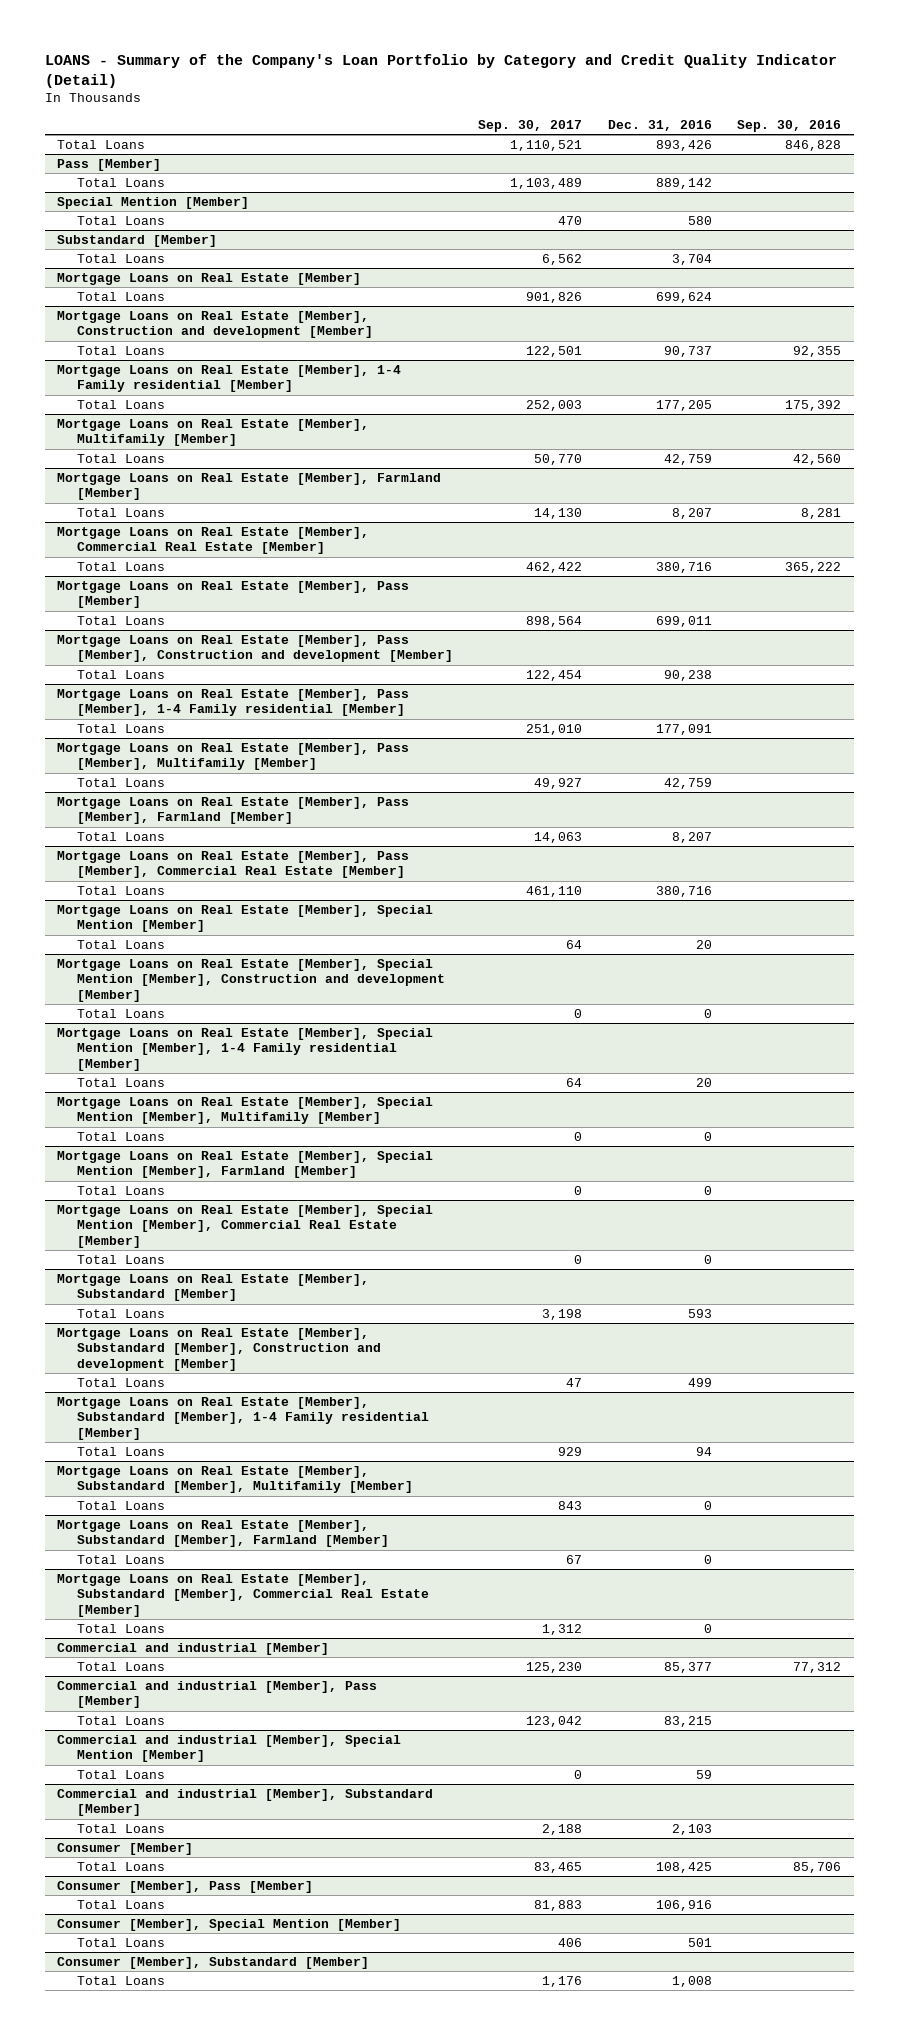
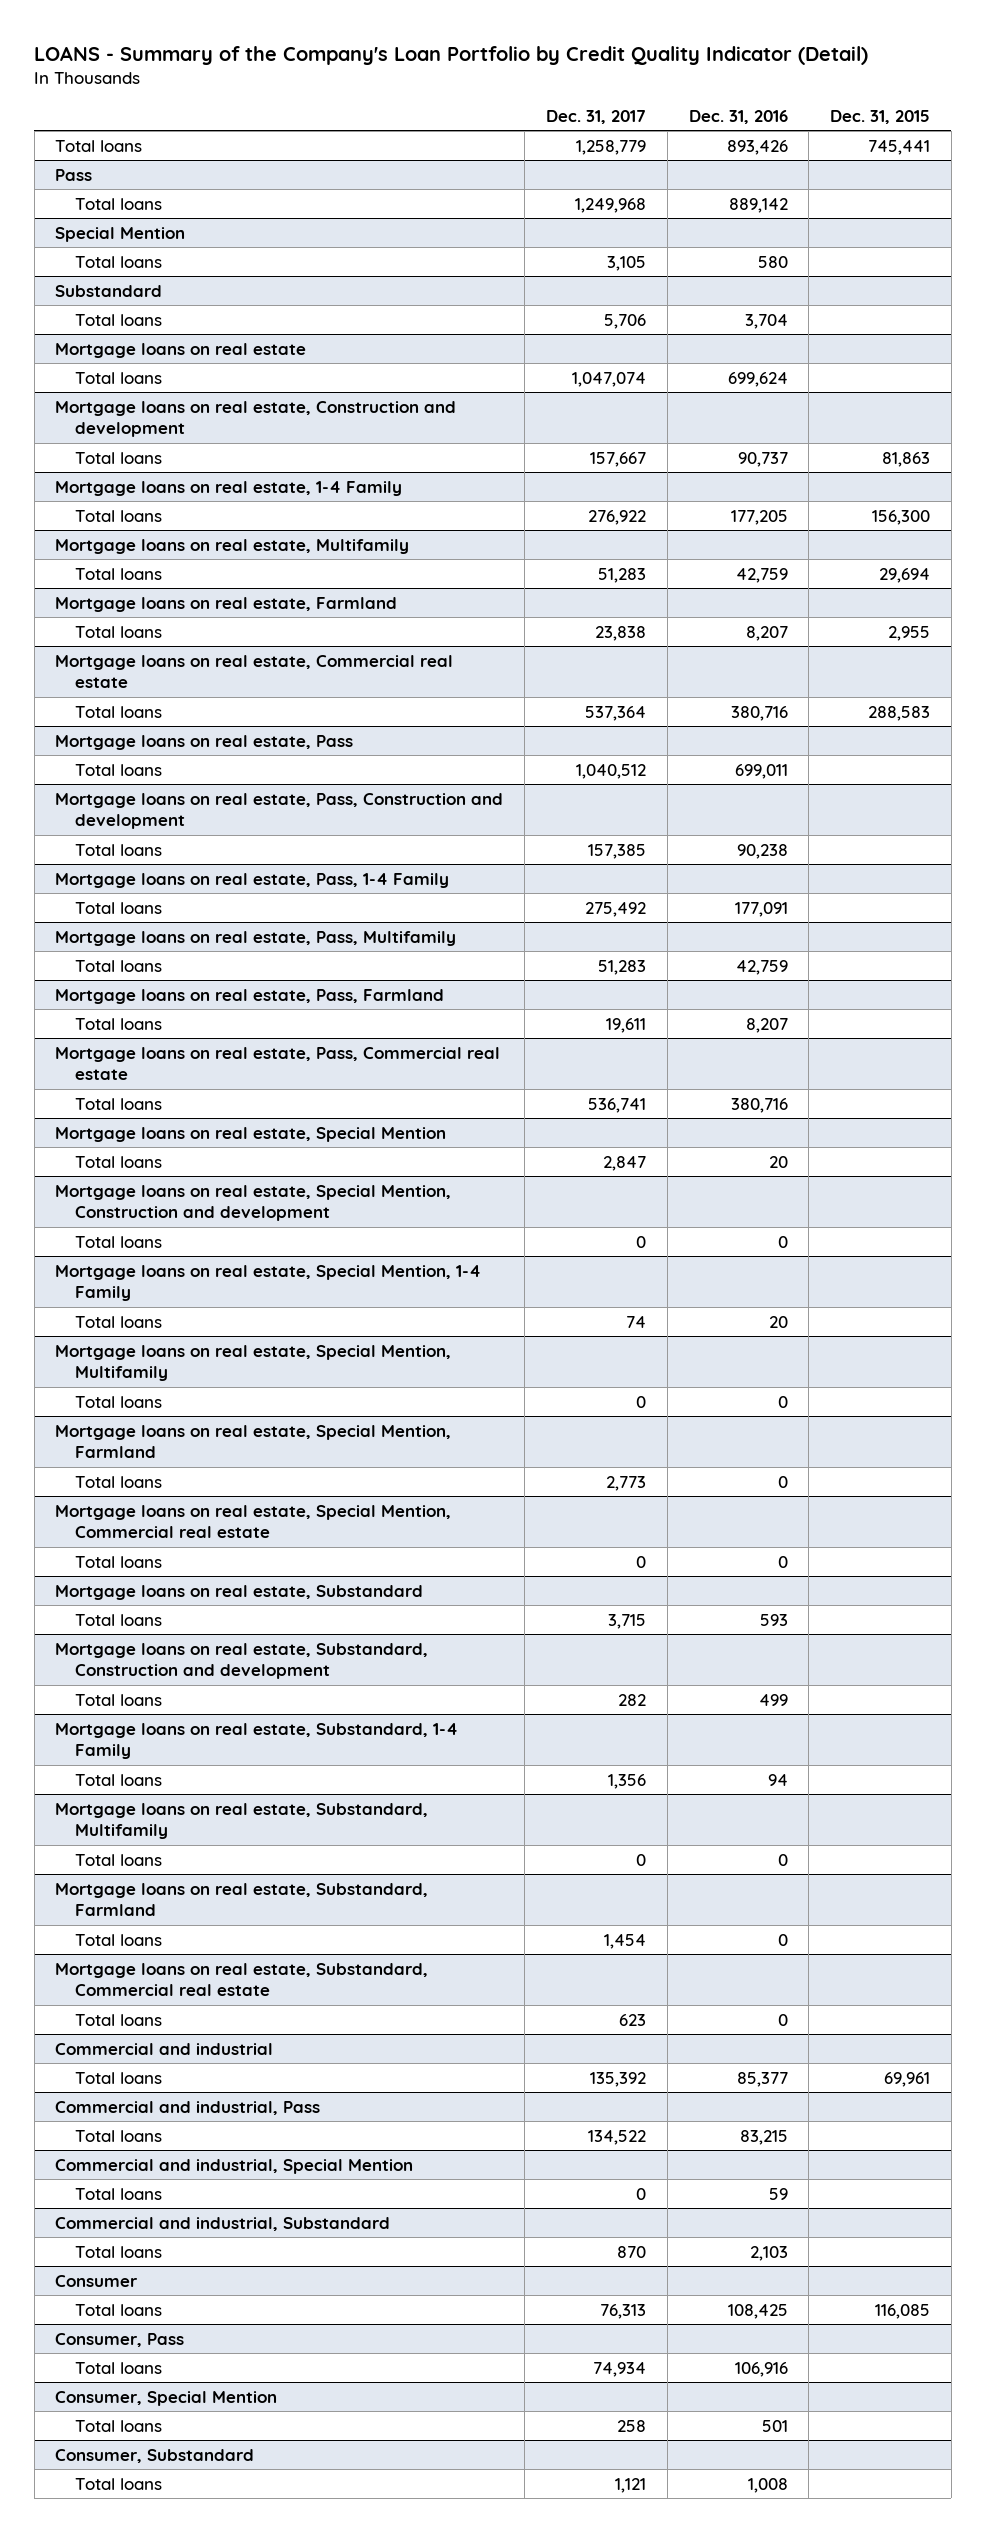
- LOANS - Summary of the Company's Loan Portfolio by Category and Credit Quality Indicator (Detail)
+ LOANS - Summary of the Company's Loan Portfolio by Credit Quality Indicator (Detail)
- | Sep. 30, 2017 | Dec. 31, 2016 | Sep. 30, 2016
+ | Dec. 31, 2017 | Dec. 31, 2016 | Dec. 31, 2015
- Total Loans | 1,110,521 | 893,426 | 846,828
- Pass [Member]
- Total Loans | 1,103,489 | 889,142 |
- Special Mention [Member]
- Total Loans | 470 | 580 |
- Substandard [Member]
- Total Loans | 6,562 | 3,704 |
- Mortgage Loans on Real Estate [Member]
- Total Loans | 901,826 | 699,624 |
- Mortgage Loans on Real Estate [Member], Construction and development [Member]
- Total Loans | 122,501 | 90,737 | 92,355
- Mortgage Loans on Real Estate [Member], 1-4 Family residential [Member]
- Total Loans | 252,003 | 177,205 | 175,392
- Mortgage Loans on Real Estate [Member], Multifamily [Member]
- Total Loans | 50,770 | 42,759 | 42,560
- Mortgage Loans on Real Estate [Member], Farmland [Member]
- Total Loans | 14,130 | 8,207 | 8,281
- Mortgage Loans on Real Estate [Member], Commercial Real Estate [Member]
- Total Loans | 462,422 | 380,716 | 365,222
- Mortgage Loans on Real Estate [Member], Pass [Member]
- Total Loans | 898,564 | 699,011 |
- Mortgage Loans on Real Estate [Member], Pass [Member], Construction and development [Member]
- Total Loans | 122,454 | 90,238 |
- Mortgage Loans on Real Estate [Member], Pass [Member], 1-4 Family residential [Member]
- Total Loans | 251,010 | 177,091 |
- Mortgage Loans on Real Estate [Member], Pass [Member], Multifamily [Member]
- Total Loans | 49,927 | 42,759 |
- Mortgage Loans on Real Estate [Member], Pass [Member], Farmland [Member]
- Total Loans | 14,063 | 8,207 |
- Mortgage Loans on Real Estate [Member], Pass [Member], Commercial Real Estate [Member]
- Total Loans | 461,110 | 380,716 |
- Mortgage Loans on Real Estate [Member], Special Mention [Member]
- Total Loans | 64 | 20 |
- Mortgage Loans on Real Estate [Member], Special Mention [Member], Construction and development [Member]
- Total Loans | 0 | 0 |
- Mortgage Loans on Real Estate [Member], Special Mention [Member], 1-4 Family residential [Member]
- Total Loans | 64 | 20 |
- Mortgage Loans on Real Estate [Member], Special Mention [Member], Multifamily [Member]
- Total Loans | 0 | 0 |
- Mortgage Loans on Real Estate [Member], Special Mention [Member], Farmland [Member]
- Total Loans | 0 | 0 |
- Mortgage Loans on Real Estate [Member], Special Mention [Member], Commercial Real Estate [Member]
- Total Loans | 0 | 0 |
- Mortgage Loans on Real Estate [Member], Substandard [Member]
- Total Loans | 3,198 | 593 |
- Mortgage Loans on Real Estate [Member], Substandard [Member], Construction and development [Member]
- Total Loans | 47 | 499 |
- Mortgage Loans on Real Estate [Member], Substandard [Member], 1-4 Family residential [Member]
- Total Loans | 929 | 94 |
- Mortgage Loans on Real Estate [Member], Substandard [Member], Multifamily [Member]
- Total Loans | 843 | 0 |
- Mortgage Loans on Real Estate [Member], Substandard [Member], Farmland [Member]
- Total Loans | 67 | 0 |
- Mortgage Loans on Real Estate [Member], Substandard [Member], Commercial Real Estate [Member]
- Total Loans | 1,312 | 0 |
- Commercial and industrial [Member]
- Total Loans | 125,230 | 85,377 | 77,312
- Commercial and industrial [Member], Pass [Member]
- Total Loans | 123,042 | 83,215 |
- Commercial and industrial [Member], Special Mention [Member]
- Total Loans | 0 | 59 |
- Commercial and industrial [Member], Substandard [Member]
- Total Loans | 2,188 | 2,103 |
- Consumer [Member]
- Total Loans | 83,465 | 108,425 | 85,706
- Consumer [Member], Pass [Member]
- Total Loans | 81,883 | 106,916 |
- Consumer [Member], Special Mention [Member]
- Total Loans | 406 | 501 |
- Consumer [Member], Substandard [Member]
- Total Loans | 1,176 | 1,008 |
+ Total loans | 1,258,779 | 893,426 | 745,441
+ Pass
+ Total loans | 1,249,968 | 889,142 |
+ Special Mention
+ Total loans | 3,105 | 580 |
+ Substandard
+ Total loans | 5,706 | 3,704 |
+ Mortgage loans on real estate
+ Total loans | 1,047,074 | 699,624 |
+ Mortgage loans on real estate, Construction and development
+ Total loans | 157,667 | 90,737 | 81,863
+ Mortgage loans on real estate, 1-4 Family
+ Total loans | 276,922 | 177,205 | 156,300
+ Mortgage loans on real estate, Multifamily
+ Total loans | 51,283 | 42,759 | 29,694
+ Mortgage loans on real estate, Farmland
+ Total loans | 23,838 | 8,207 | 2,955
+ Mortgage loans on real estate, Commercial real estate
+ Total loans | 537,364 | 380,716 | 288,583
+ Mortgage loans on real estate, Pass
+ Total loans | 1,040,512 | 699,011 |
+ Mortgage loans on real estate, Pass, Construction and development
+ Total loans | 157,385 | 90,238 |
+ Mortgage loans on real estate, Pass, 1-4 Family
+ Total loans | 275,492 | 177,091 |
+ Mortgage loans on real estate, Pass, Multifamily
+ Total loans | 51,283 | 42,759 |
+ Mortgage loans on real estate, Pass, Farmland
+ Total loans | 19,611 | 8,207 |
+ Mortgage loans on real estate, Pass, Commercial real estate
+ Total loans | 536,741 | 380,716 |
+ Mortgage loans on real estate, Special Mention
+ Total loans | 2,847 | 20 |
+ Mortgage loans on real estate, Special Mention, Construction and development
+ Total loans | 0 | 0 |
+ Mortgage loans on real estate, Special Mention, 1-4 Family
+ Total loans | 74 | 20 |
+ Mortgage loans on real estate, Special Mention, Multifamily
+ Total loans | 0 | 0 |
+ Mortgage loans on real estate, Special Mention, Farmland
+ Total loans | 2,773 | 0 |
+ Mortgage loans on real estate, Special Mention, Commercial real estate
+ Total loans | 0 | 0 |
+ Mortgage loans on real estate, Substandard
+ Total loans | 3,715 | 593 |
+ Mortgage loans on real estate, Substandard, Construction and development
+ Total loans | 282 | 499 |
+ Mortgage loans on real estate, Substandard, 1-4 Family
+ Total loans | 1,356 | 94 |
+ Mortgage loans on real estate, Substandard, Multifamily
+ Total loans | 0 | 0 |
+ Mortgage loans on real estate, Substandard, Farmland
+ Total loans | 1,454 | 0 |
+ Mortgage loans on real estate, Substandard, Commercial real estate
+ Total loans | 623 | 0 |
+ Commercial and industrial
+ Total loans | 135,392 | 85,377 | 69,961
+ Commercial and industrial, Pass
+ Total loans | 134,522 | 83,215 |
+ Commercial and industrial, Special Mention
+ Total loans | 0 | 59 |
+ Commercial and industrial, Substandard
+ Total loans | 870 | 2,103 |
+ Consumer
+ Total loans | 76,313 | 108,425 | 116,085
+ Consumer, Pass
+ Total loans | 74,934 | 106,916 |
+ Consumer, Special Mention
+ Total loans | 258 | 501 |
+ Consumer, Substandard
+ Total loans | 1,121 | 1,008 |

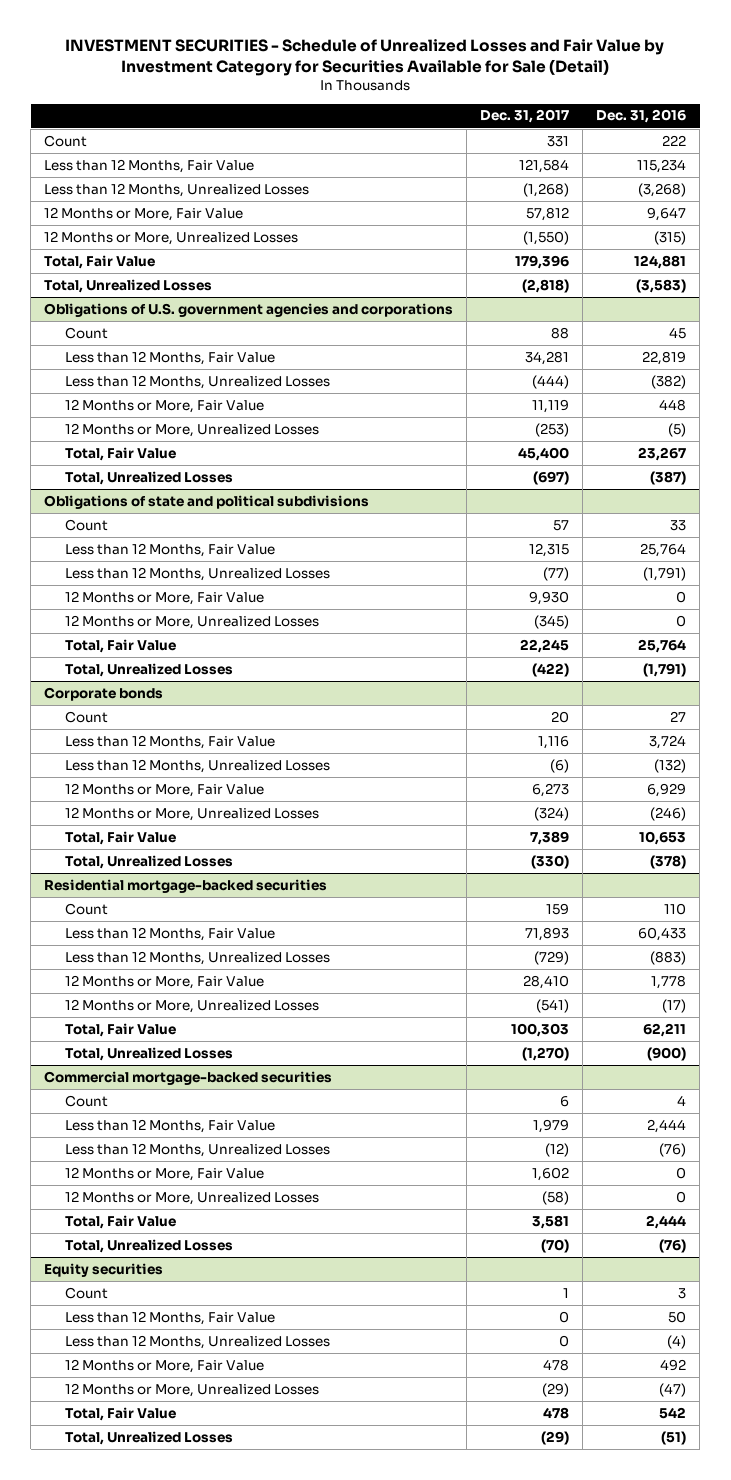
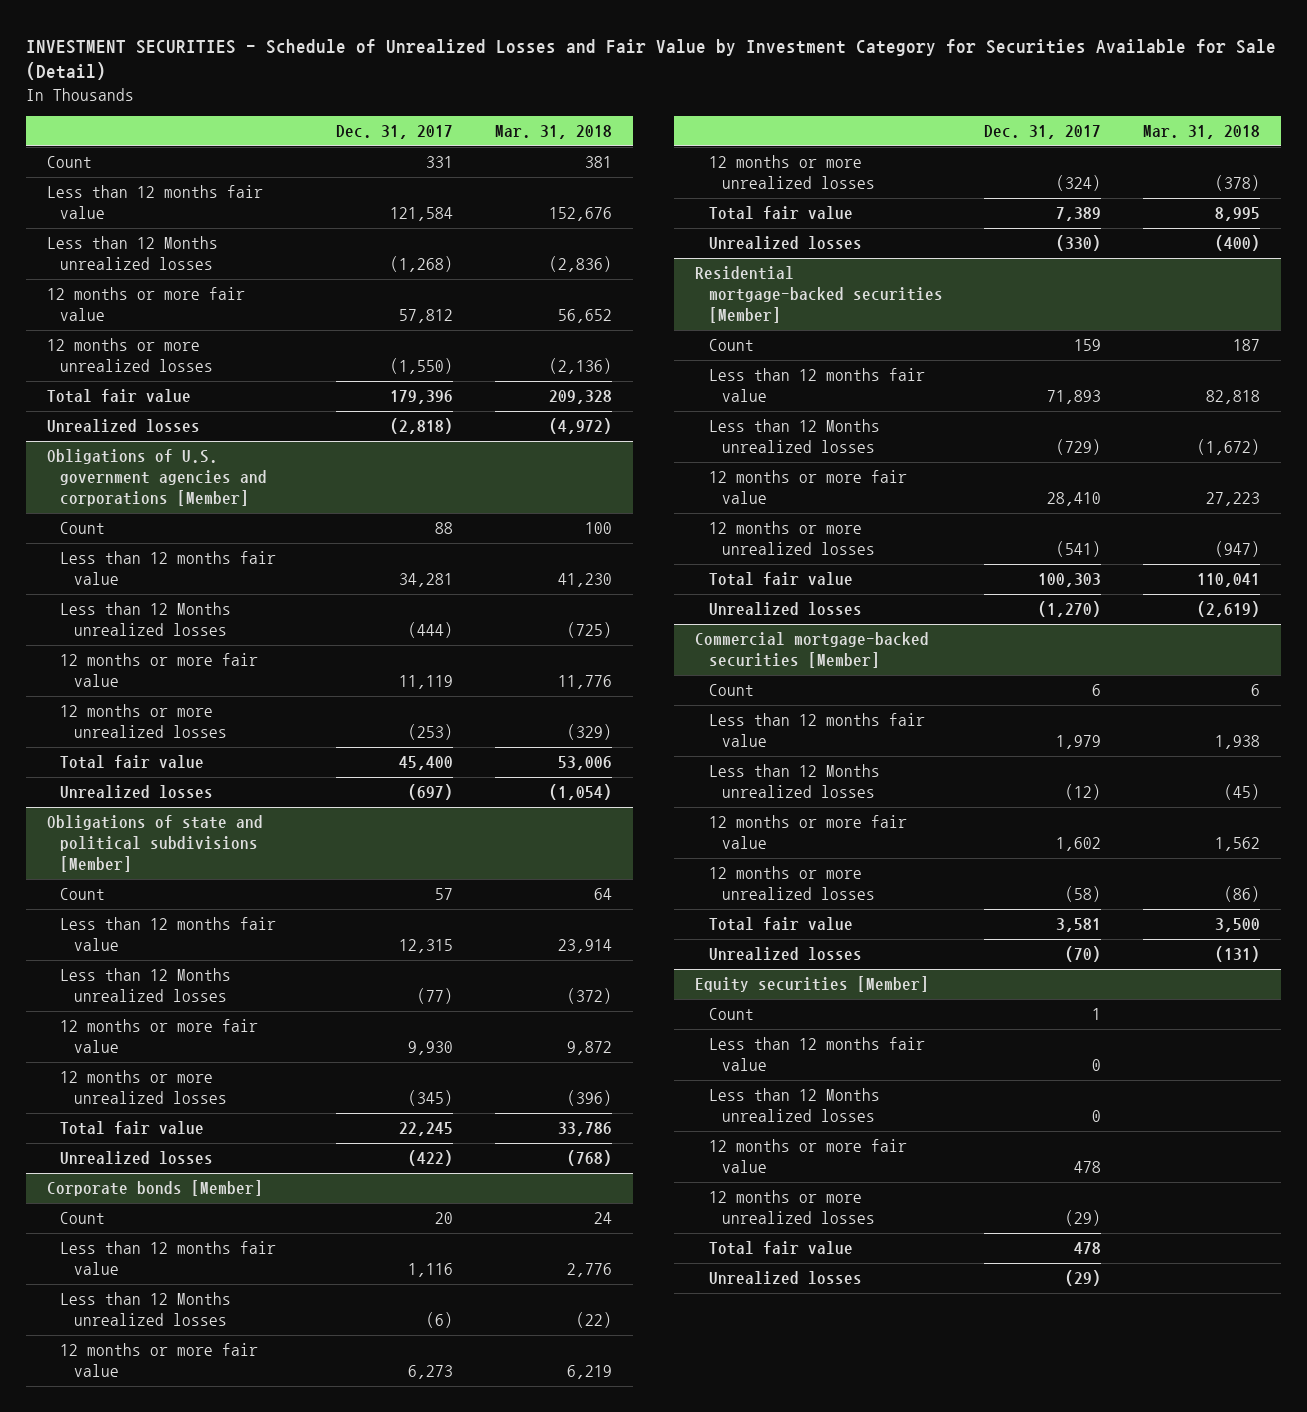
- | Dec. 31, 2017 | Dec. 31, 2016
+ | Dec. 31, 2017 | Mar. 31, 2018
- Less than 12 Months, Fair Value | 121,584 | 115,234
- Less than 12 Months, Unrealized Losses | (1,268) | (3,268)
- 12 Months or More, Fair Value | 57,812 | 9,647
- 12 Months or More, Unrealized Losses | (1,550) | (315)
- Total, Fair Value | 179,396 | 124,881
- Total, Unrealized Losses | (2,818) | (3,583)
- Obligations of U.S. government agencies and corporations
+ Less than 12 months fair value | 121,584 | 152,676
+ Less than 12 Months unrealized losses | (1,268) | (2,836)
+ 12 months or more fair value | 57,812 | 56,652
+ 12 months or more unrealized losses | (1,550) | (2,136)
+ Total fair value | 179,396 | 209,328
+ Unrealized losses | (2,818) | (4,972)
+ Obligations of U.S. government agencies and corporations [Member]
- Less than 12 Months, Fair Value | 34,281 | 22,819
- Less than 12 Months, Unrealized Losses | (444) | (382)
- 12 Months or More, Fair Value | 11,119 | 448
- 12 Months or More, Unrealized Losses | (253) | (5)
- Total, Fair Value | 45,400 | 23,267
- Total, Unrealized Losses | (697) | (387)
- Obligations of state and political subdivisions
+ Less than 12 months fair value | 34,281 | 41,230
+ Less than 12 Months unrealized losses | (444) | (725)
+ 12 months or more fair value | 11,119 | 11,776
+ 12 months or more unrealized losses | (253) | (329)
+ Total fair value | 45,400 | 53,006
+ Unrealized losses | (697) | (1,054)
+ Obligations of state and political subdivisions [Member]
- Less than 12 Months, Fair Value | 12,315 | 25,764
- Less than 12 Months, Unrealized Losses | (77) | (1,791)
- 12 Months or More, Fair Value | 9,930 | 0
- 12 Months or More, Unrealized Losses | (345) | 0
- Total, Fair Value | 22,245 | 25,764
- Total, Unrealized Losses | (422) | (1,791)
- Corporate bonds
+ Less than 12 months fair value | 12,315 | 23,914
+ Less than 12 Months unrealized losses | (77) | (372)
+ 12 months or more fair value | 9,930 | 9,872
+ 12 months or more unrealized losses | (345) | (396)
+ Total fair value | 22,245 | 33,786
+ Unrealized losses | (422) | (768)
+ Corporate bonds [Member]
- Less than 12 Months, Fair Value | 1,116 | 3,724
- Less than 12 Months, Unrealized Losses | (6) | (132)
- 12 Months or More, Fair Value | 6,273 | 6,929
- 12 Months or More, Unrealized Losses | (324) | (246)
- Total, Fair Value | 7,389 | 10,653
- Total, Unrealized Losses | (330) | (378)
- Residential mortgage-backed securities
+ Less than 12 months fair value | 1,116 | 2,776
+ Less than 12 Months unrealized losses | (6) | (22)
+ 12 months or more fair value | 6,273 | 6,219
+ 12 months or more unrealized losses | (324) | (378)
+ Total fair value | 7,389 | 8,995
+ Unrealized losses | (330) | (400)
+ Residential mortgage-backed securities [Member]
- Less than 12 Months, Fair Value | 71,893 | 60,433
- Less than 12 Months, Unrealized Losses | (729) | (883)
- 12 Months or More, Fair Value | 28,410 | 1,778
- 12 Months or More, Unrealized Losses | (541) | (17)
- Total, Fair Value | 100,303 | 62,211
- Total, Unrealized Losses | (1,270) | (900)
- Commercial mortgage-backed securities
+ Less than 12 months fair value | 71,893 | 82,818
+ Less than 12 Months unrealized losses | (729) | (1,672)
+ 12 months or more fair value | 28,410 | 27,223
+ 12 months or more unrealized losses | (541) | (947)
+ Total fair value | 100,303 | 110,041
+ Unrealized losses | (1,270) | (2,619)
+ Commercial mortgage-backed securities [Member]
- Less than 12 Months, Fair Value | 1,979 | 2,444
- Less than 12 Months, Unrealized Losses | (12) | (76)
- 12 Months or More, Fair Value | 1,602 | 0
- 12 Months or More, Unrealized Losses | (58) | 0
- Total, Fair Value | 3,581 | 2,444
- Total, Unrealized Losses | (70) | (76)
- Equity securities
+ Less than 12 months fair value | 1,979 | 1,938
+ Less than 12 Months unrealized losses | (12) | (45)
+ 12 months or more fair value | 1,602 | 1,562
+ 12 months or more unrealized losses | (58) | (86)
+ Total fair value | 3,581 | 3,500
+ Unrealized losses | (70) | (131)
+ Equity securities [Member]
- Less than 12 Months, Fair Value | 0 | 50
- Less than 12 Months, Unrealized Losses | 0 | (4)
- 12 Months or More, Fair Value | 478 | 492
- 12 Months or More, Unrealized Losses | (29) | (47)
- Total, Fair Value | 478 | 542
- Total, Unrealized Losses | (29) | (51)
+ Less than 12 months fair value | 0 |
+ Less than 12 Months unrealized losses | 0 |
+ 12 months or more fair value | 478 |
+ 12 months or more unrealized losses | (29) |
+ Total fair value | 478 |
+ Unrealized losses | (29) |

